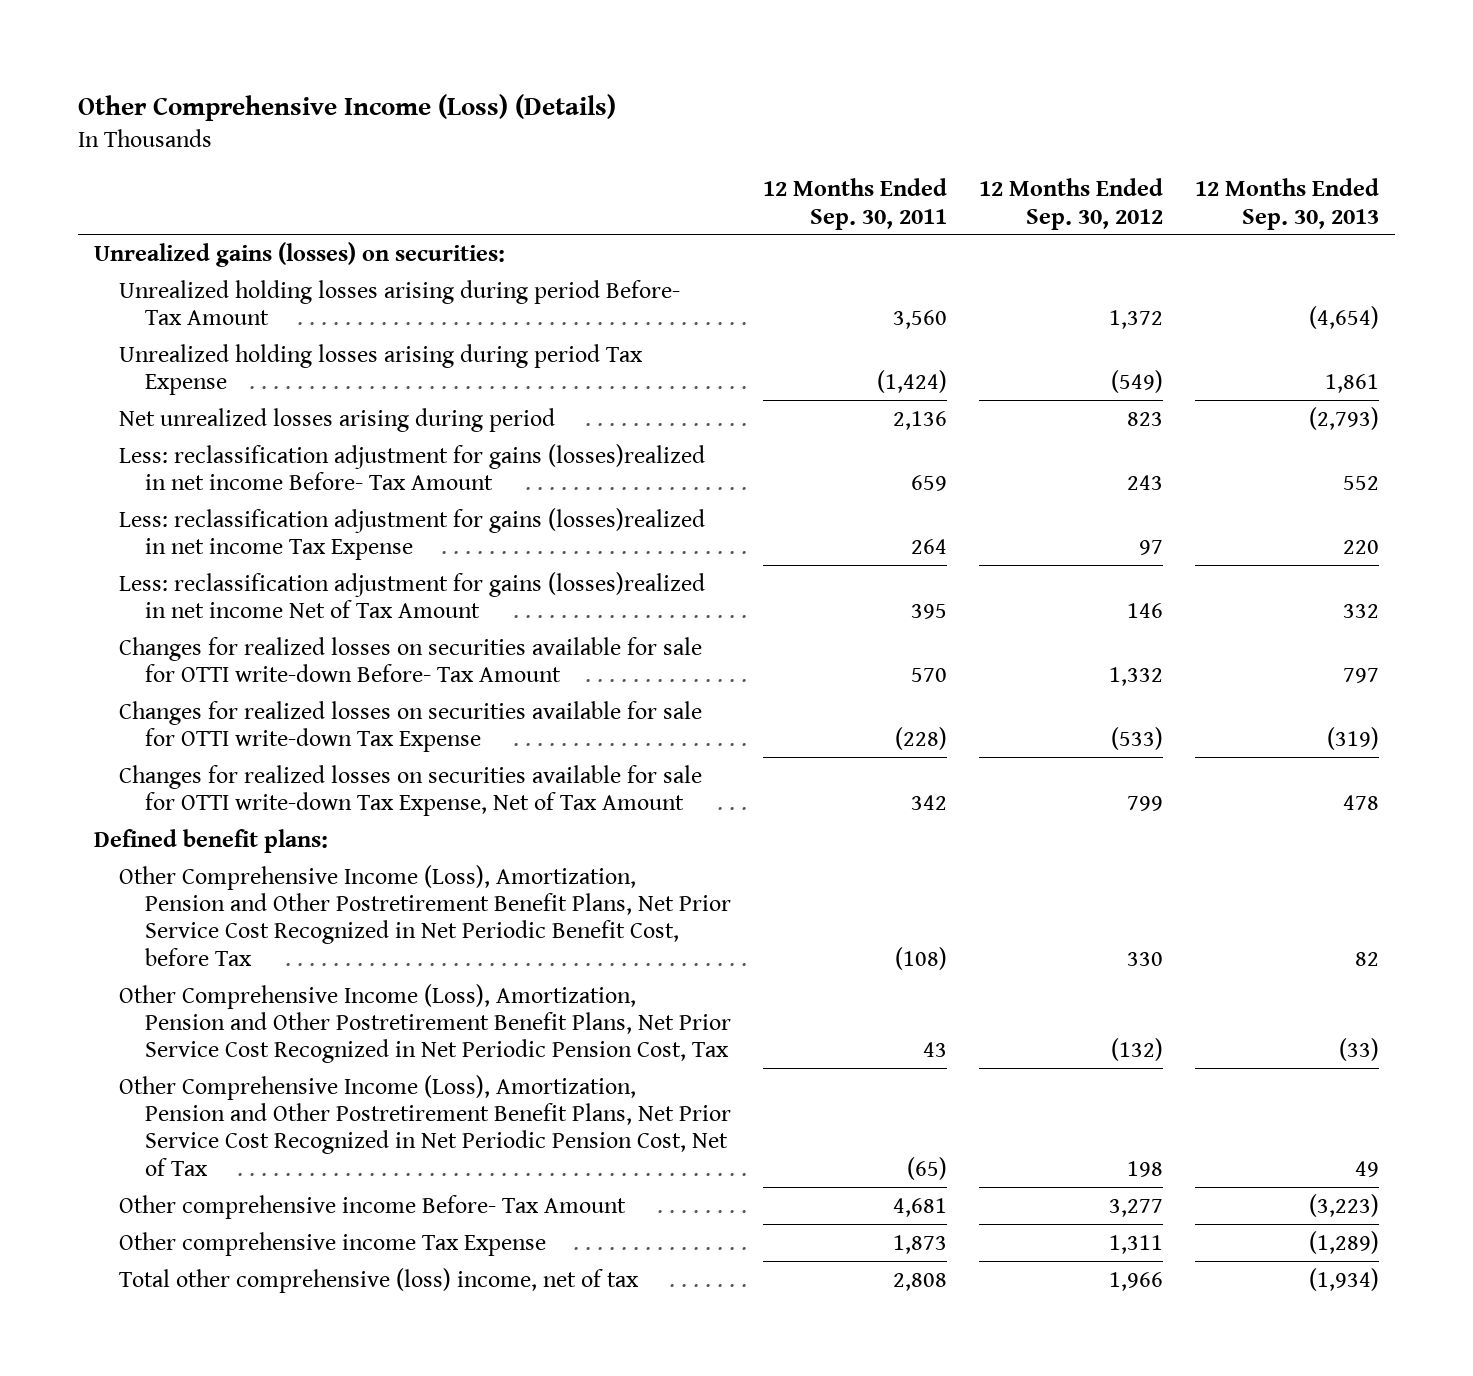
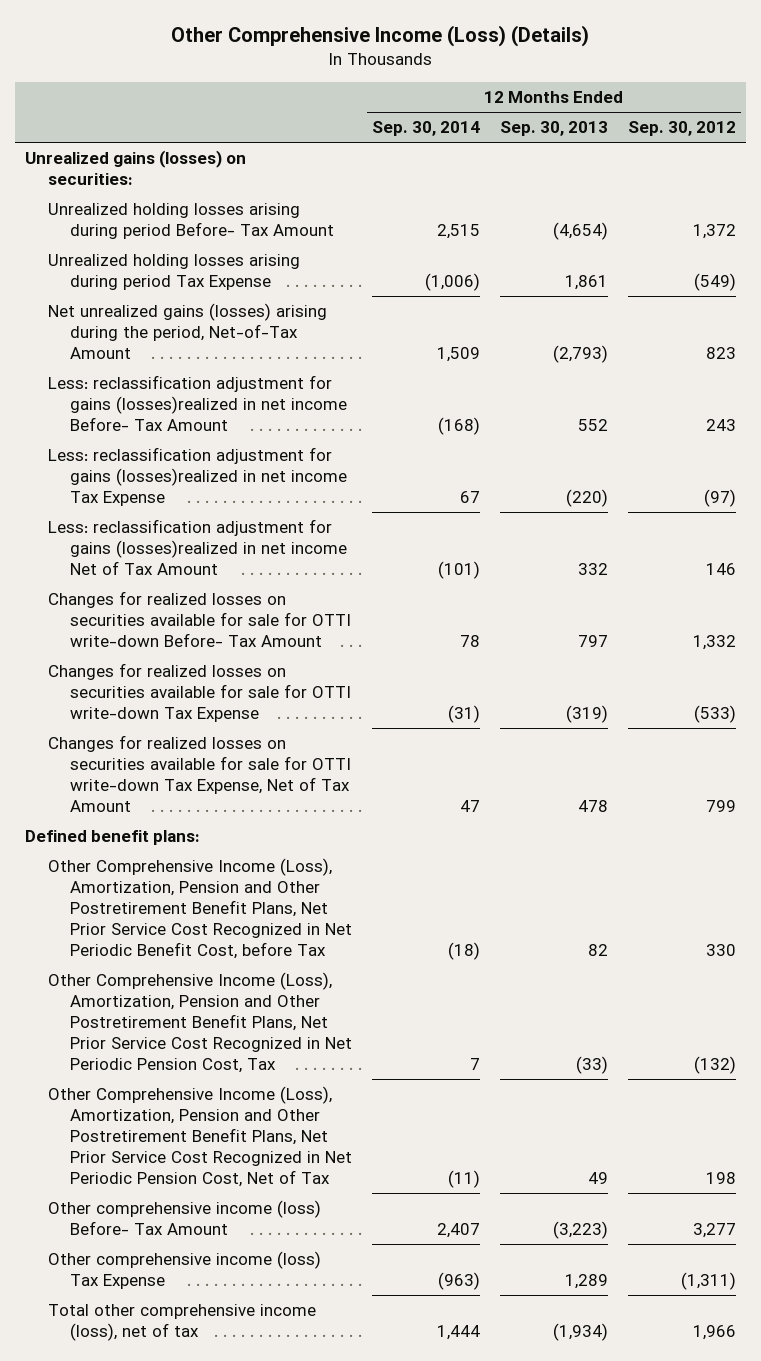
- | 12 Months Ended Sep. 30, 2011 | 12 Months Ended Sep. 30, 2012 | 12 Months Ended Sep. 30, 2013
+ | 12 Months Ended Sep. 30, 2014 | 12 Months Ended Sep. 30, 2013 | 12 Months Ended Sep. 30, 2012
- Net unrealized losses arising during period | 2,136 | 823 | (2,793)
+ Net unrealized gains (losses) arising during the period, Net-of-Tax Amount | 1,509 | (2,793) | 823
- Less: reclassification adjustment for gains (losses)realized in net income Tax Expense | 264 | 97 | 220
+ Less: reclassification adjustment for gains (losses)realized in net income Tax Expense | 67 | (220) | (97)
- Other comprehensive income Before- Tax Amount | 4,681 | 3,277 | (3,223)
- Other comprehensive income Tax Expense | 1,873 | 1,311 | (1,289)
- Total other comprehensive (loss) income, net of tax | 2,808 | 1,966 | (1,934)
+ Other comprehensive income (loss) Before- Tax Amount | 2,407 | (3,223) | 3,277
+ Other comprehensive income (loss) Tax Expense | (963) | 1,289 | (1,311)
+ Total other comprehensive income (loss), net of tax | 1,444 | (1,934) | 1,966

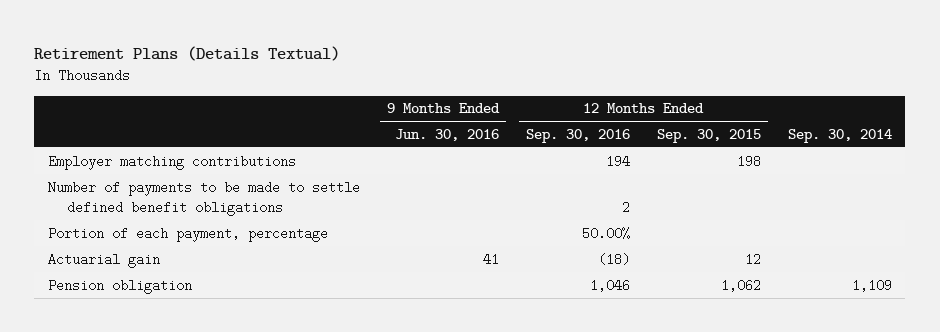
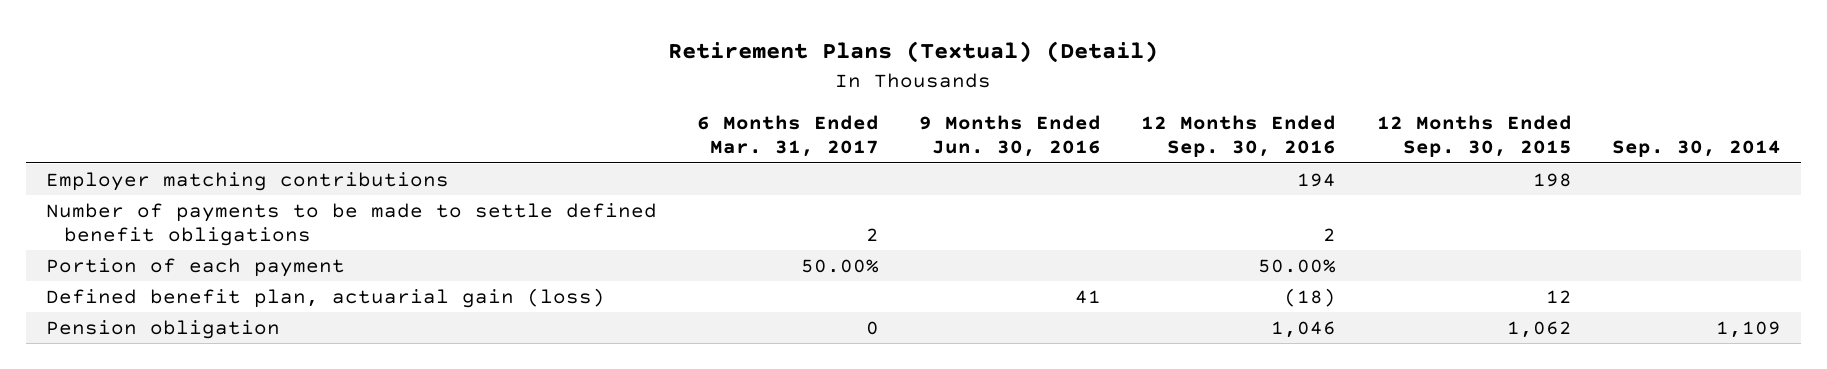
- Retirement Plans (Details Textual)
+ Retirement Plans (Textual) (Detail)
- | 9 Months Ended Jun. 30, 2016 | 12 Months Ended Sep. 30, 2016 | 12 Months Ended Sep. 30, 2015 | Sep. 30, 2014
+ | 6 Months Ended Mar. 31, 2017 | 9 Months Ended Jun. 30, 2016 | 12 Months Ended Sep. 30, 2016 | 12 Months Ended Sep. 30, 2015 | Sep. 30, 2014
- Portion of each payment, percentage | | 50.00% | |
- Actuarial gain | 41 | (18) | 12 |
+ Portion of each payment | 50.00% | | 50.00% | |
+ Defined benefit plan, actuarial gain (loss) | | 41 | (18) | 12 |

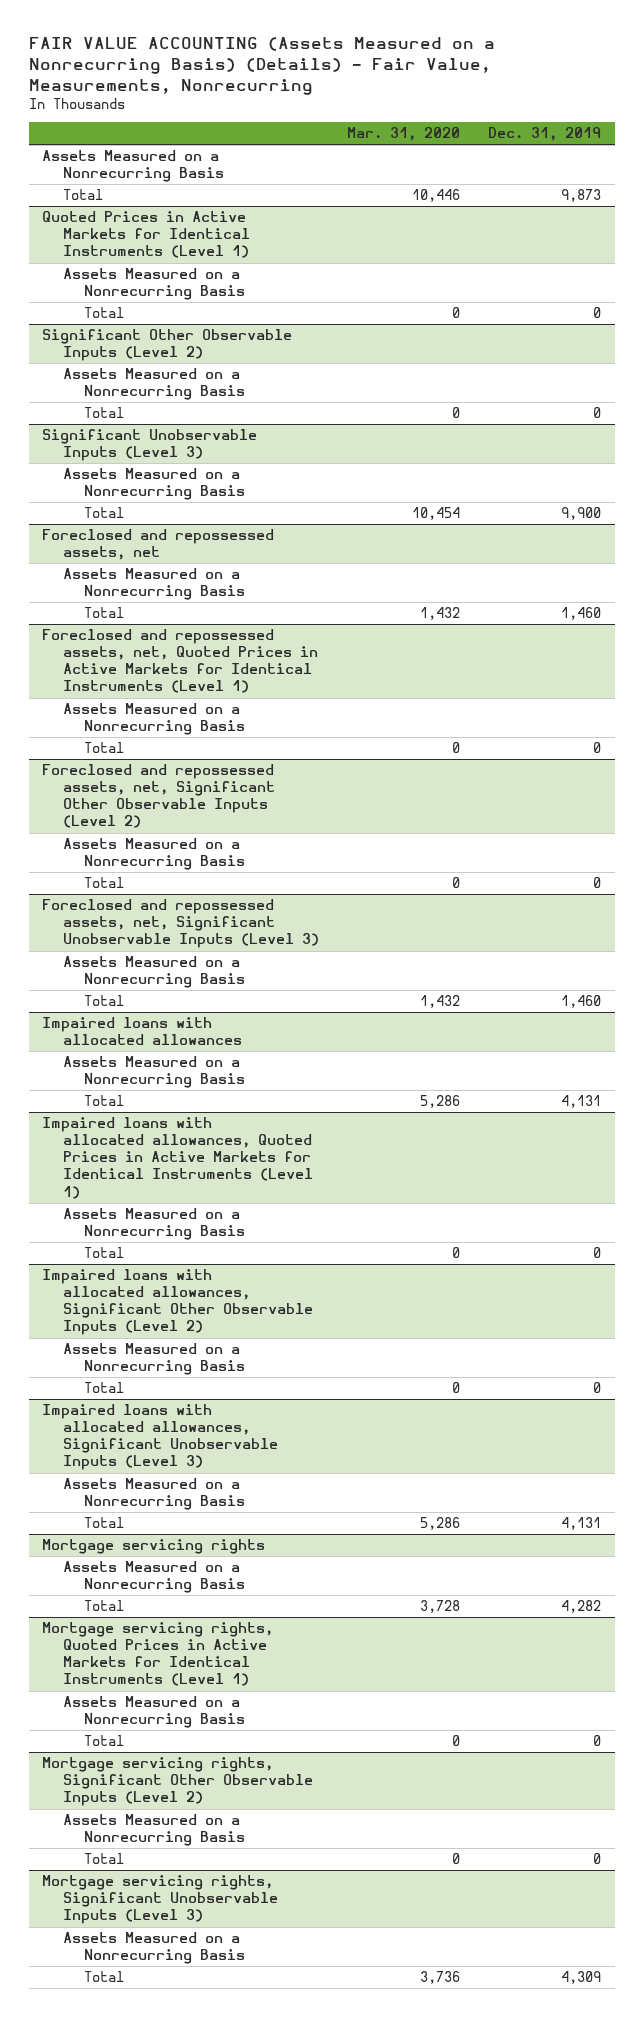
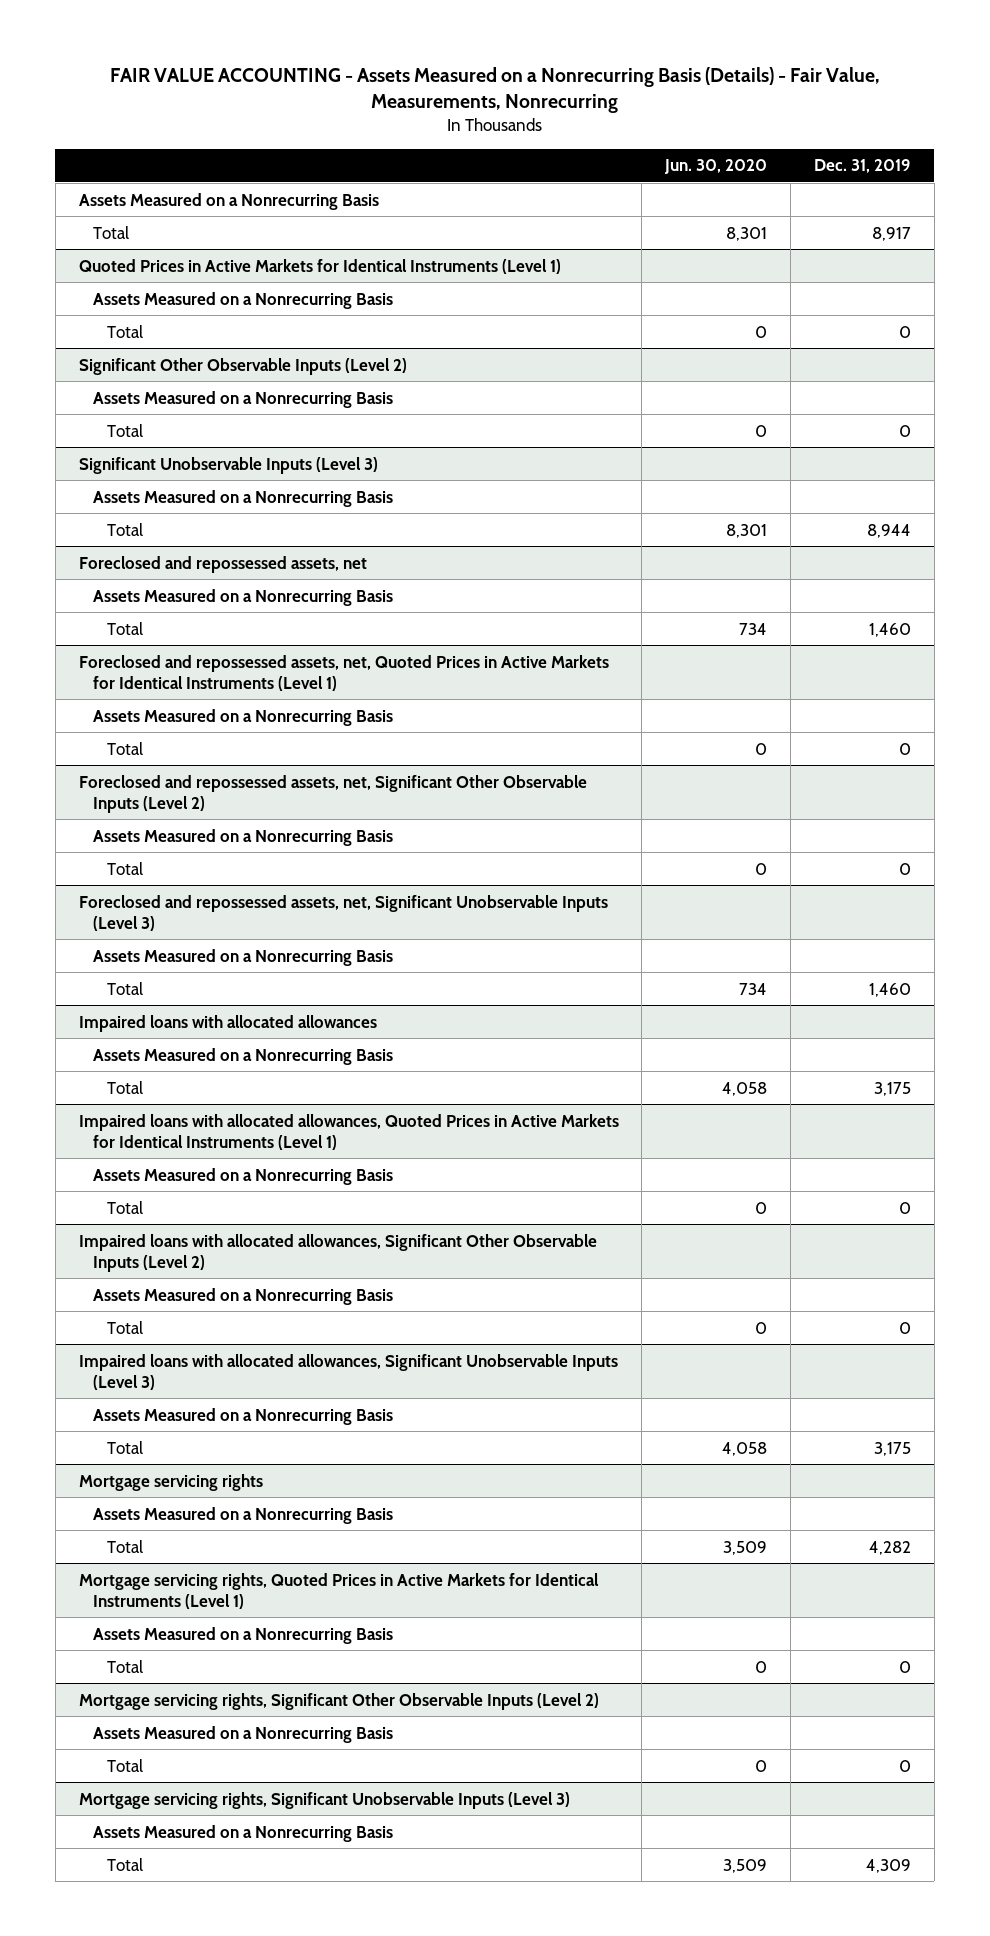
- FAIR VALUE ACCOUNTING (Assets Measured on a Nonrecurring Basis) (Details) - Fair Value, Measurements, Nonrecurring
+ FAIR VALUE ACCOUNTING - Assets Measured on a Nonrecurring Basis (Details) - Fair Value, Measurements, Nonrecurring
- | Mar. 31, 2020 | Dec. 31, 2019
+ | Jun. 30, 2020 | Dec. 31, 2019
- Total | 10,446 | 9,873
+ Total | 8,301 | 8,917
@ Significant Unobservable Inputs (Level 3)
- Total | 10,454 | 9,900
+ Total | 8,301 | 8,944
@ Impaired loans with allocated allowances
- Total | 5,286 | 4,131
+ Total | 4,058 | 3,175
@ Impaired loans with allocated allowances, Significant Unobservable Inputs (Level 3)
- Total | 5,286 | 4,131
+ Total | 4,058 | 3,175

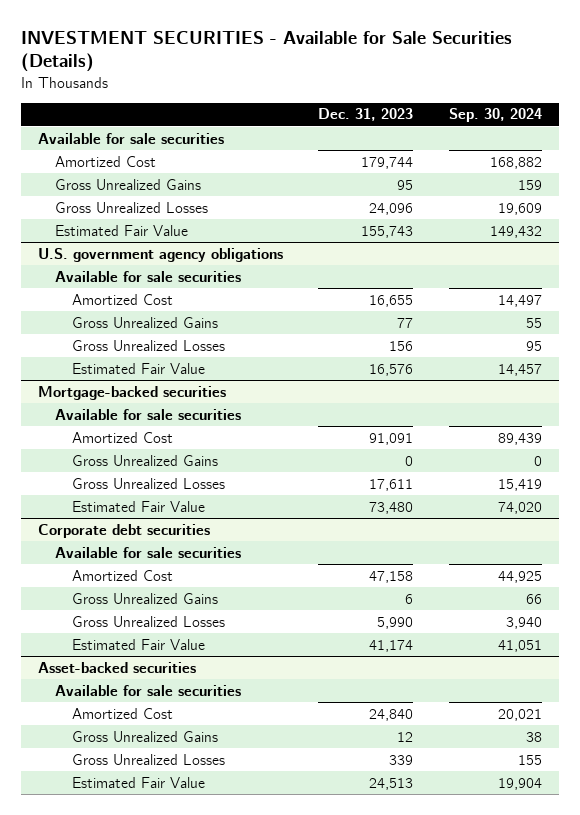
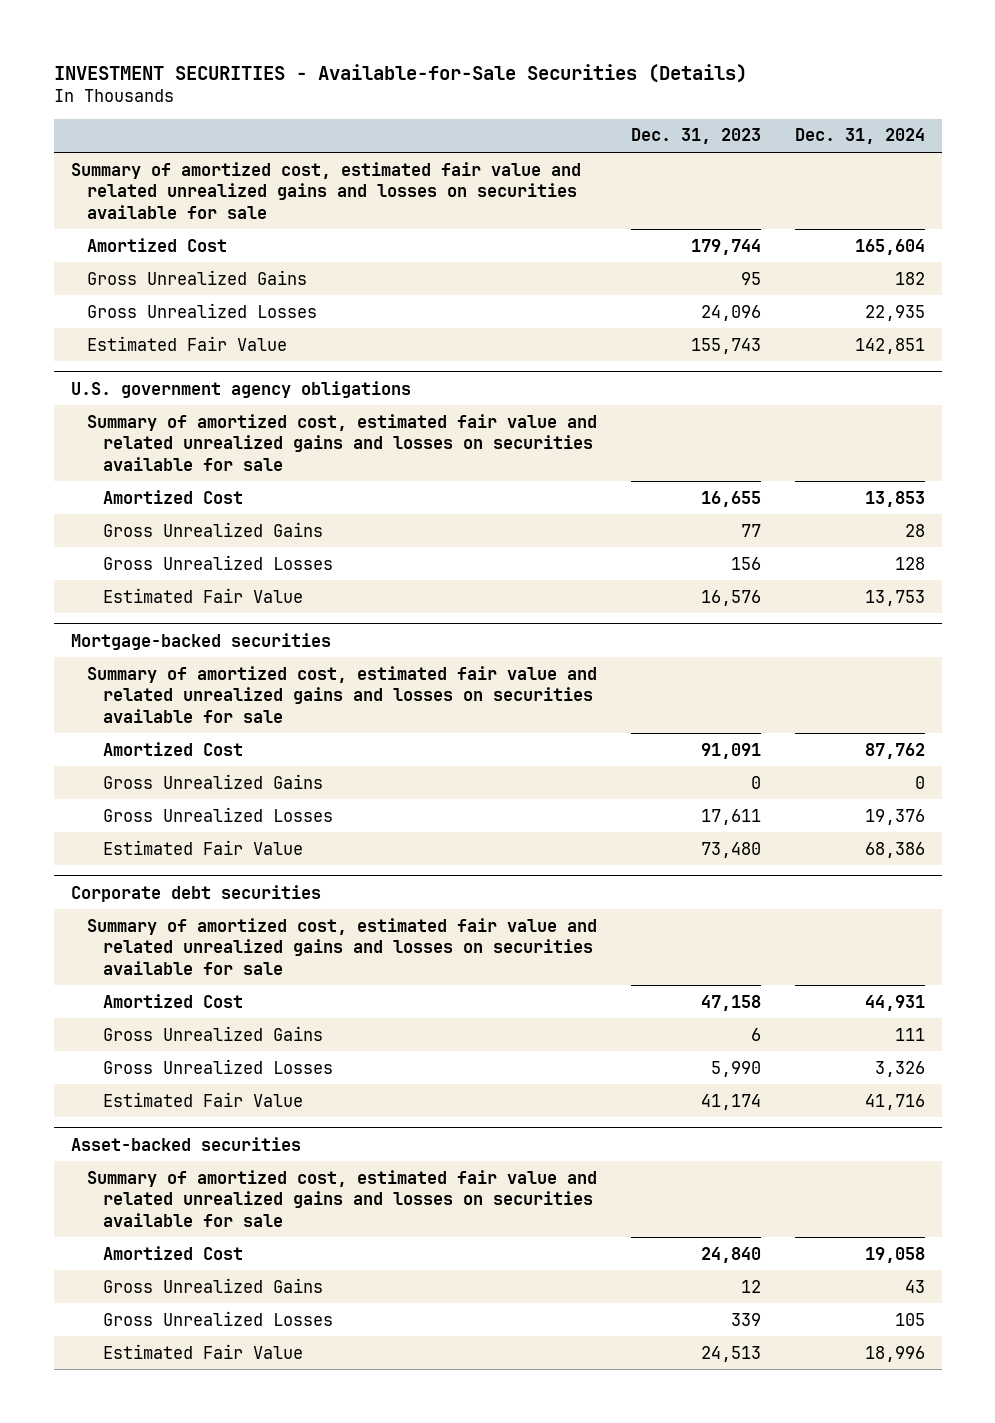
- INVESTMENT SECURITIES - Available for Sale Securities (Details)
+ INVESTMENT SECURITIES - Available-for-Sale Securities (Details)
- | Dec. 31, 2023 | Sep. 30, 2024
+ | Dec. 31, 2023 | Dec. 31, 2024
- Available for sale securities
+ Summary of amortized cost, estimated fair value and related unrealized gains and losses on securities available for sale
@ U.S. government agency obligations
- Available for sale securities
+ Summary of amortized cost, estimated fair value and related unrealized gains and losses on securities available for sale
@ Mortgage-backed securities
- Available for sale securities
+ Summary of amortized cost, estimated fair value and related unrealized gains and losses on securities available for sale
@ Corporate debt securities
- Available for sale securities
+ Summary of amortized cost, estimated fair value and related unrealized gains and losses on securities available for sale
@ Asset-backed securities
- Available for sale securities
+ Summary of amortized cost, estimated fair value and related unrealized gains and losses on securities available for sale

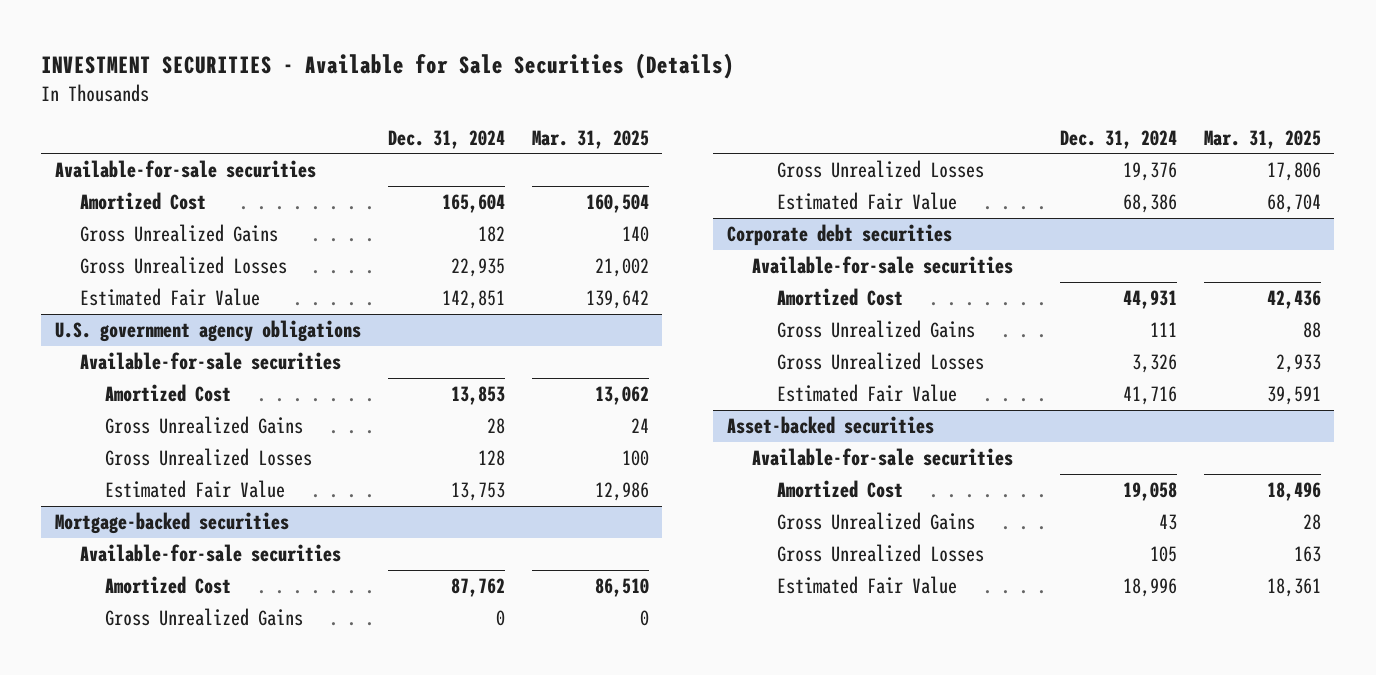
- INVESTMENT SECURITIES - Available-for-Sale Securities (Details)
+ INVESTMENT SECURITIES - Available for Sale Securities (Details)
- | Dec. 31, 2023 | Dec. 31, 2024
+ | Dec. 31, 2024 | Mar. 31, 2025
- Summary of amortized cost, estimated fair value and related unrealized gains and losses on securities available for sale
+ Available-for-sale securities
@ U.S. government agency obligations
- Summary of amortized cost, estimated fair value and related unrealized gains and losses on securities available for sale
+ Available-for-sale securities
@ Mortgage-backed securities
- Summary of amortized cost, estimated fair value and related unrealized gains and losses on securities available for sale
+ Available-for-sale securities
@ Corporate debt securities
- Summary of amortized cost, estimated fair value and related unrealized gains and losses on securities available for sale
+ Available-for-sale securities
@ Asset-backed securities
- Summary of amortized cost, estimated fair value and related unrealized gains and losses on securities available for sale
+ Available-for-sale securities

